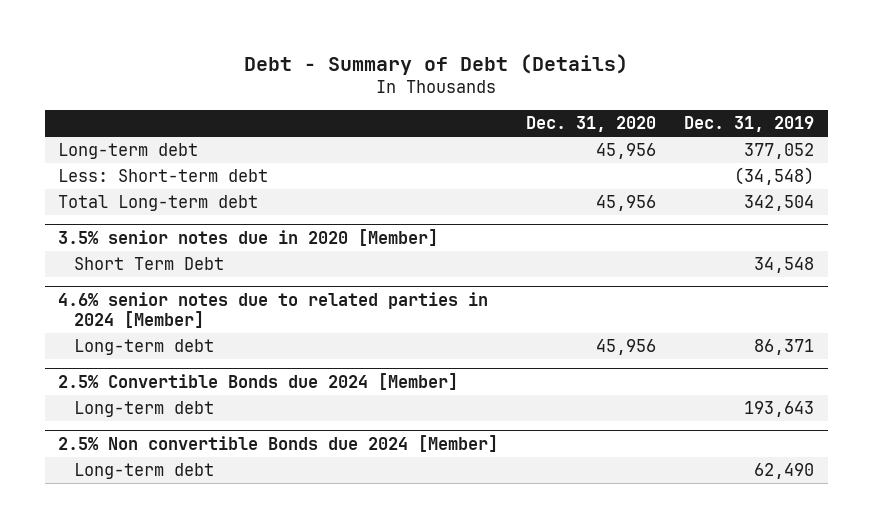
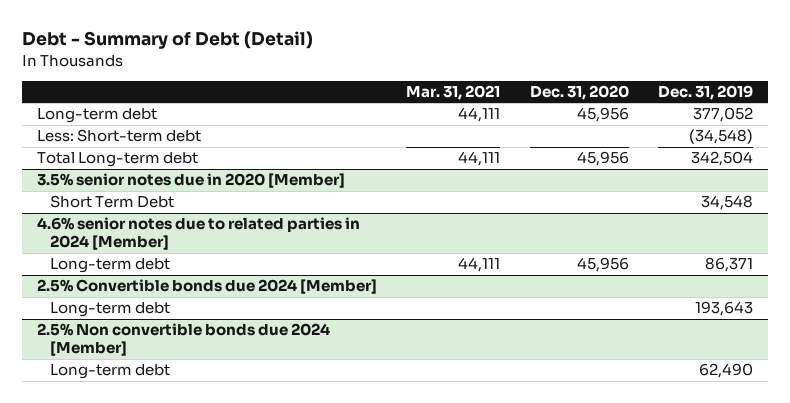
- Debt - Summary of Debt (Details)
+ Debt - Summary of Debt (Detail)
- | Dec. 31, 2020 | Dec. 31, 2019
+ | Mar. 31, 2021 | Dec. 31, 2020 | Dec. 31, 2019
- 2.5% Convertible Bonds due 2024 [Member]
+ 2.5% Convertible bonds due 2024 [Member]
- 2.5% Non convertible Bonds due 2024 [Member]
+ 2.5% Non convertible bonds due 2024 [Member]

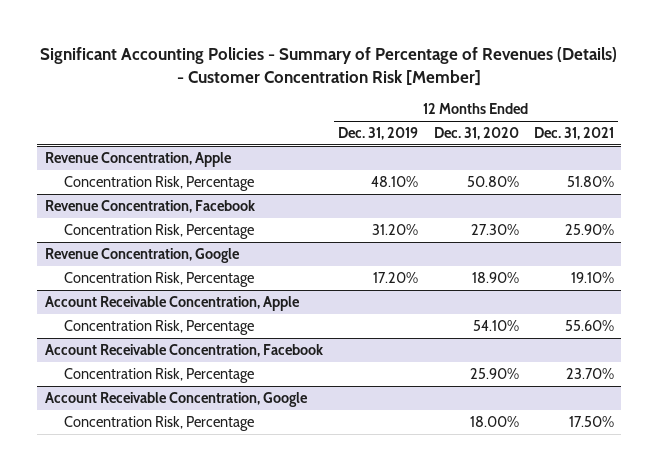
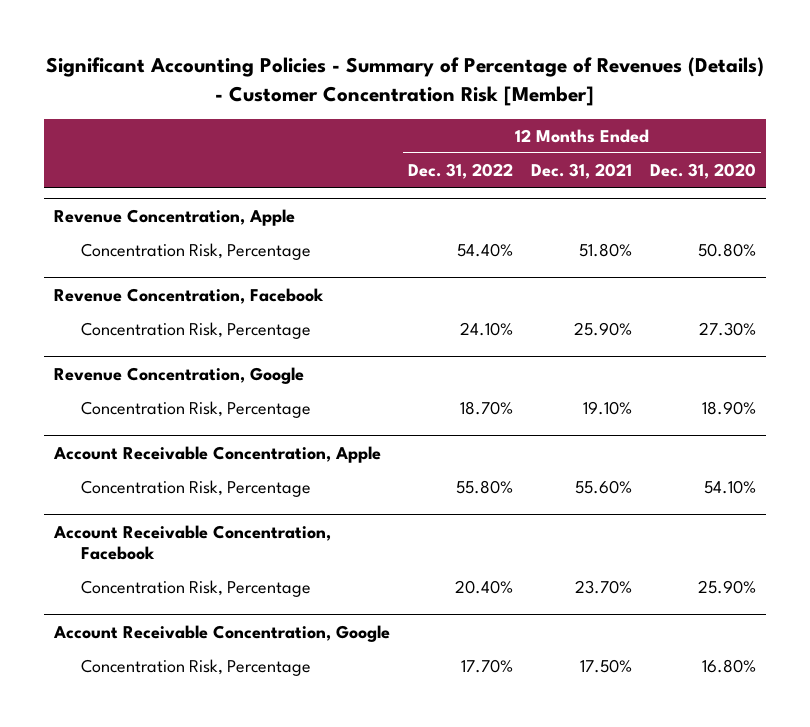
- | 12 Months Ended Dec. 31, 2019 | 12 Months Ended Dec. 31, 2020 | 12 Months Ended Dec. 31, 2021
+ | 12 Months Ended Dec. 31, 2022 | 12 Months Ended Dec. 31, 2021 | 12 Months Ended Dec. 31, 2020
@ Account Receivable Concentration, Google
- Concentration Risk, Percentage | | 18.00% | 17.50%
+ Concentration Risk, Percentage | 17.70% | 17.50% | 16.80%

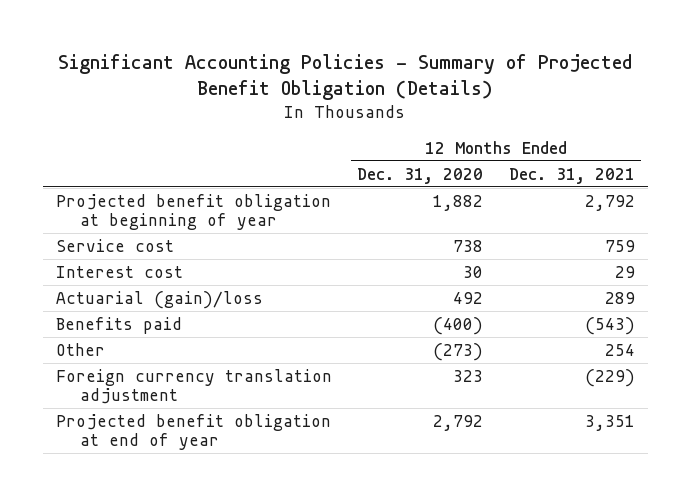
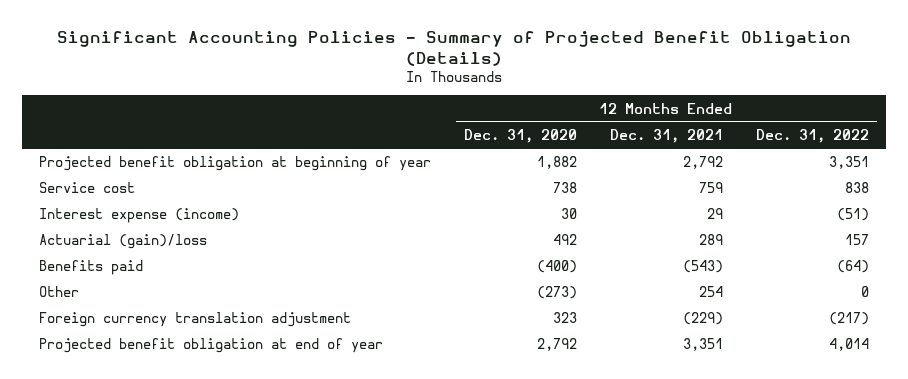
- | 12 Months Ended Dec. 31, 2020 | 12 Months Ended Dec. 31, 2021
+ | 12 Months Ended Dec. 31, 2020 | 12 Months Ended Dec. 31, 2021 | 12 Months Ended Dec. 31, 2022
- Interest cost | 30 | 29
+ Interest expense (income) | 30 | 29 | (51)

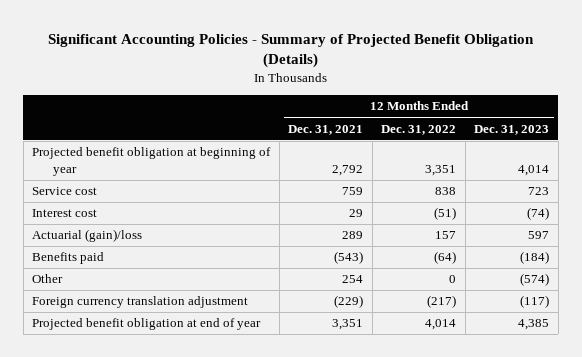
- | 12 Months Ended Dec. 31, 2020 | 12 Months Ended Dec. 31, 2021 | 12 Months Ended Dec. 31, 2022
+ | 12 Months Ended Dec. 31, 2021 | 12 Months Ended Dec. 31, 2022 | 12 Months Ended Dec. 31, 2023
- Interest expense (income) | 30 | 29 | (51)
+ Interest cost | 29 | (51) | (74)

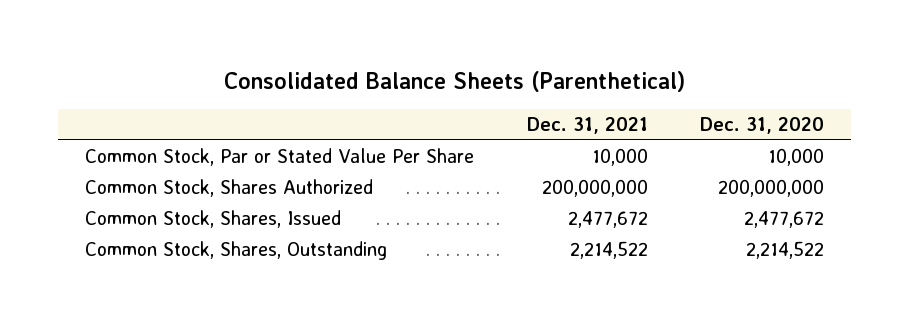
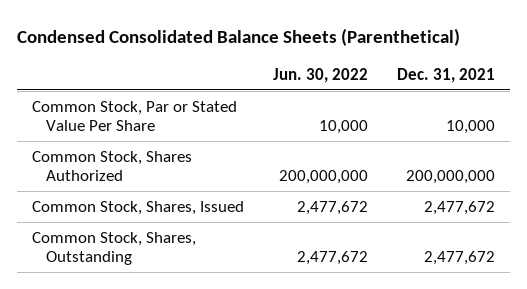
- Consolidated Balance Sheets (Parenthetical)
+ Condensed Consolidated Balance Sheets (Parenthetical)
- | Dec. 31, 2021 | Dec. 31, 2020
+ | Jun. 30, 2022 | Dec. 31, 2021
- Common Stock, Shares, Outstanding | 2,214,522 | 2,214,522
+ Common Stock, Shares, Outstanding | 2,477,672 | 2,477,672

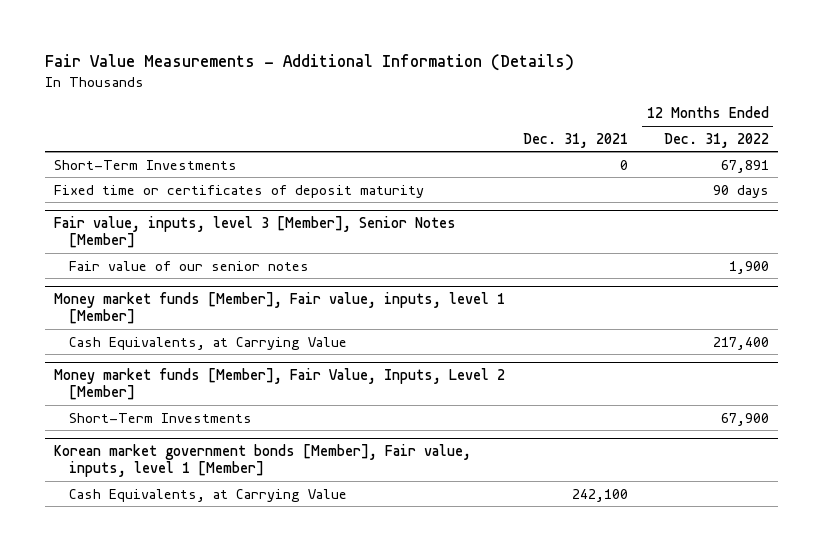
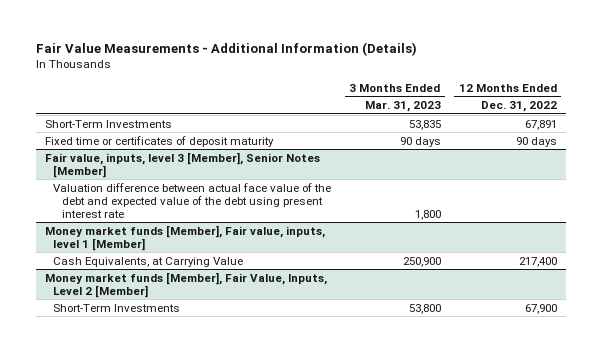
- | Dec. 31, 2021 | 12 Months Ended Dec. 31, 2022
+ | 3 Months Ended Mar. 31, 2023 | 12 Months Ended Dec. 31, 2022
@ Fair value, inputs, level 3 [Member], Senior Notes [Member]
- Fair value of our senior notes | | 1,900
+ Valuation difference between actual face value of the debt and expected value of the debt using present interest rate | 1,800 |
- Korean market government bonds [Member], Fair value, inputs, level 1 [Member]
- Cash Equivalents, at Carrying Value | 242,100 |

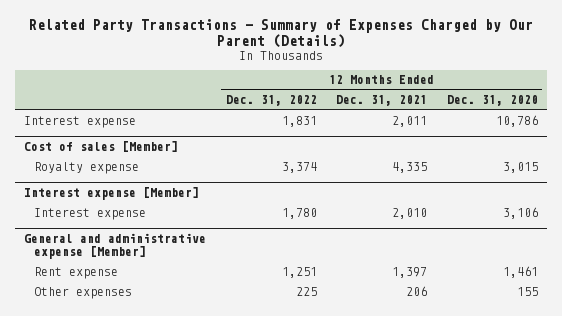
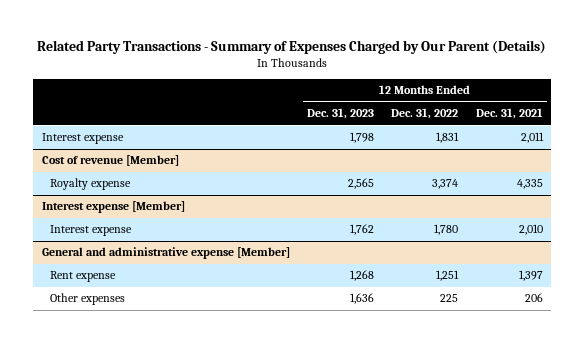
- | 12 Months Ended Dec. 31, 2022 | 12 Months Ended Dec. 31, 2021 | 12 Months Ended Dec. 31, 2020
+ | 12 Months Ended Dec. 31, 2023 | 12 Months Ended Dec. 31, 2022 | 12 Months Ended Dec. 31, 2021
- Cost of sales [Member]
+ Cost of revenue [Member]

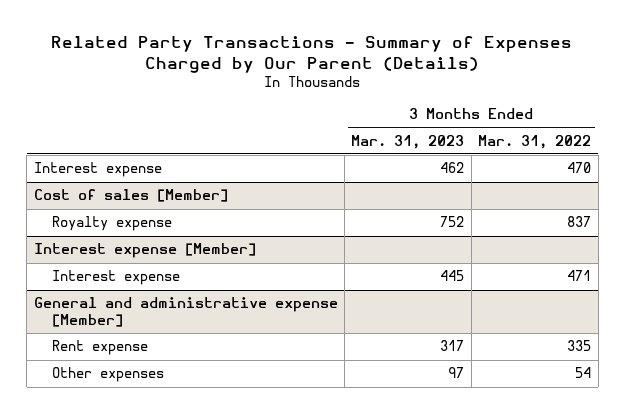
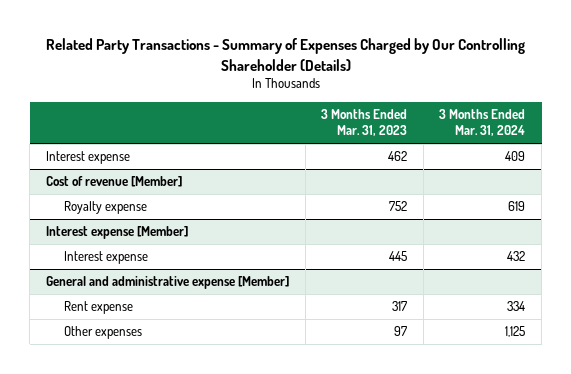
- Related Party Transactions - Summary of Expenses Charged by Our Parent (Details)
+ Related Party Transactions - Summary of Expenses Charged by Our Controlling Shareholder (Details)
- | 3 Months Ended Mar. 31, 2023 | 3 Months Ended Mar. 31, 2022
+ | 3 Months Ended Mar. 31, 2023 | 3 Months Ended Mar. 31, 2024
- Cost of sales [Member]
+ Cost of revenue [Member]

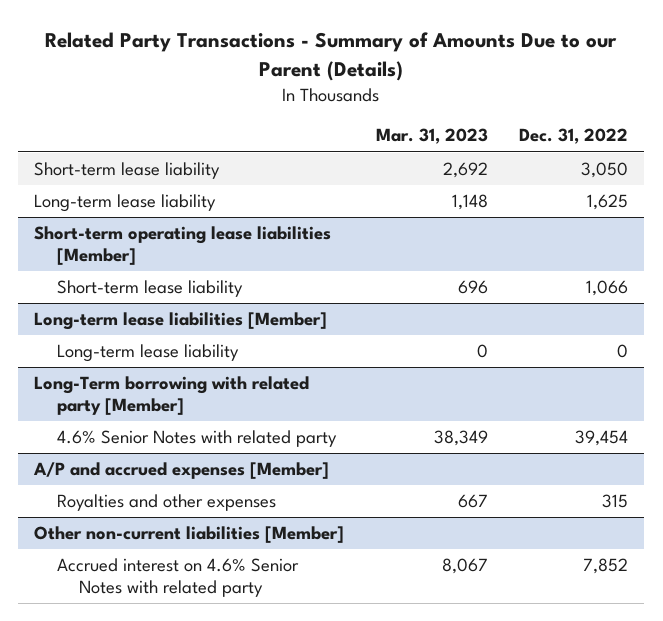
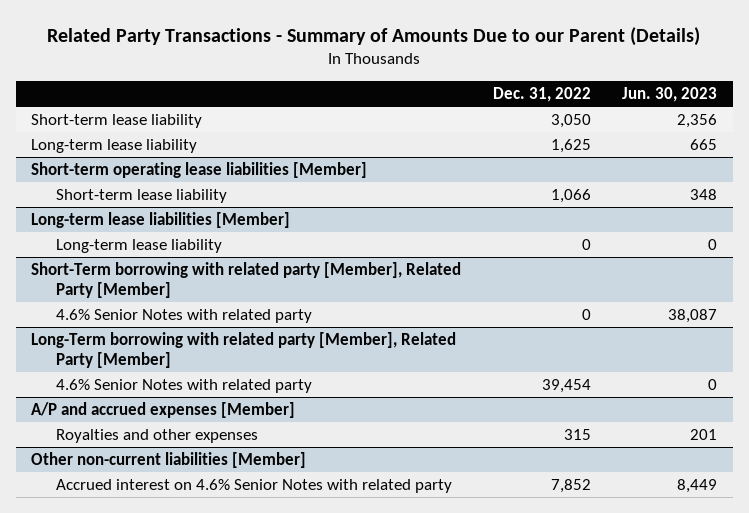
- | Mar. 31, 2023 | Dec. 31, 2022
+ | Dec. 31, 2022 | Jun. 30, 2023
- Long-Term borrowing with related party [Member]
+ Short-Term borrowing with related party [Member], Related Party [Member]
+ 4.6% Senior Notes with related party | 0 | 38,087
+ Long-Term borrowing with related party [Member], Related Party [Member]

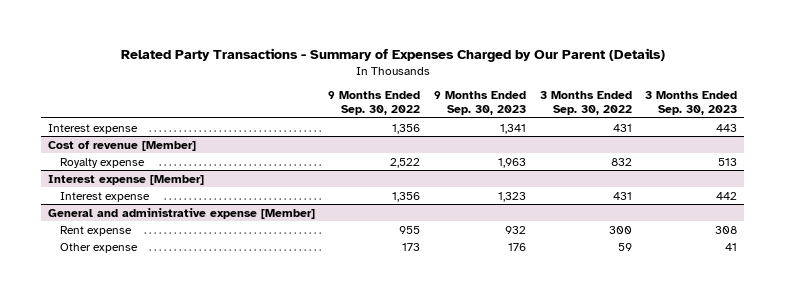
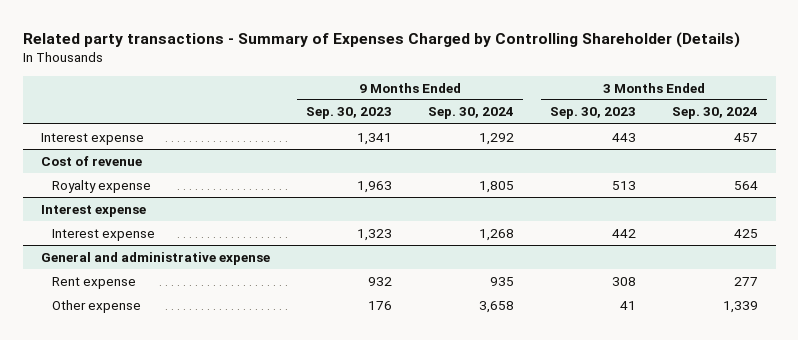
- Related Party Transactions - Summary of Expenses Charged by Our Parent (Details)
+ Related party transactions - Summary of Expenses Charged by Controlling Shareholder (Details)
- | 9 Months Ended Sep. 30, 2022 | 9 Months Ended Sep. 30, 2023 | 3 Months Ended Sep. 30, 2022 | 3 Months Ended Sep. 30, 2023
+ | 9 Months Ended Sep. 30, 2023 | 9 Months Ended Sep. 30, 2024 | 3 Months Ended Sep. 30, 2023 | 3 Months Ended Sep. 30, 2024
- Cost of revenue [Member]
+ Cost of revenue
- Interest expense [Member]
+ Interest expense
- General and administrative expense [Member]
+ General and administrative expense

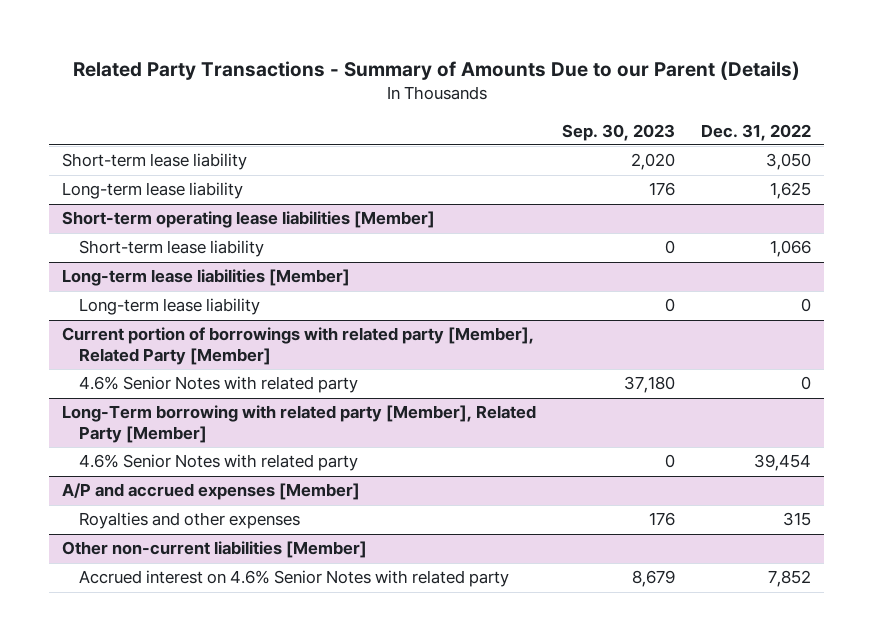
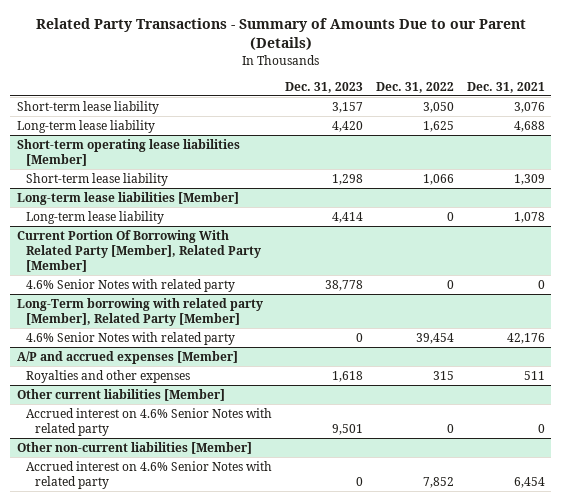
- | Sep. 30, 2023 | Dec. 31, 2022
+ | Dec. 31, 2023 | Dec. 31, 2022 | Dec. 31, 2021
- Current portion of borrowings with related party [Member], Related Party [Member]
+ Current Portion Of Borrowing With Related Party [Member], Related Party [Member]
+ Other current liabilities [Member]
+ Accrued interest on 4.6% Senior Notes with related party | 9,501 | 0 | 0

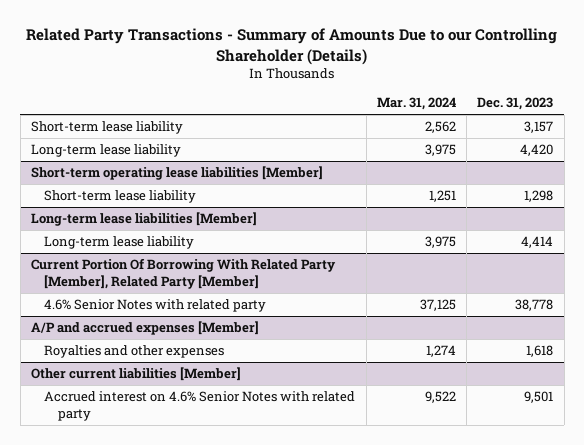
- Related Party Transactions - Summary of Amounts Due to our Parent (Details)
+ Related Party Transactions - Summary of Amounts Due to our Controlling Shareholder (Details)
- | Dec. 31, 2023 | Dec. 31, 2022 | Dec. 31, 2021
+ | Mar. 31, 2024 | Dec. 31, 2023
- Long-Term borrowing with related party [Member], Related Party [Member]
- 4.6% Senior Notes with related party | 0 | 39,454 | 42,176
- Other non-current liabilities [Member]
- Accrued interest on 4.6% Senior Notes with related party | 0 | 7,852 | 6,454

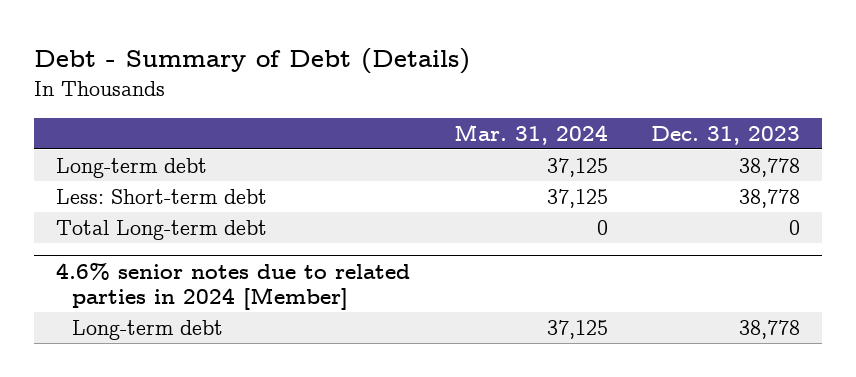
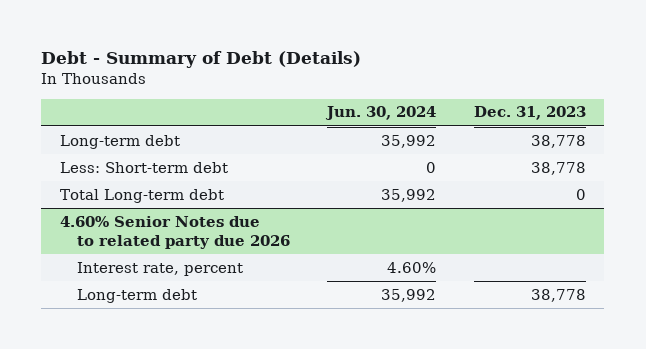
- | Mar. 31, 2024 | Dec. 31, 2023
+ | Jun. 30, 2024 | Dec. 31, 2023
- 4.6% senior notes due to related parties in 2024 [Member]
+ 4.60% Senior Notes due to related party due 2026
+ Interest rate, percent | 4.60% |

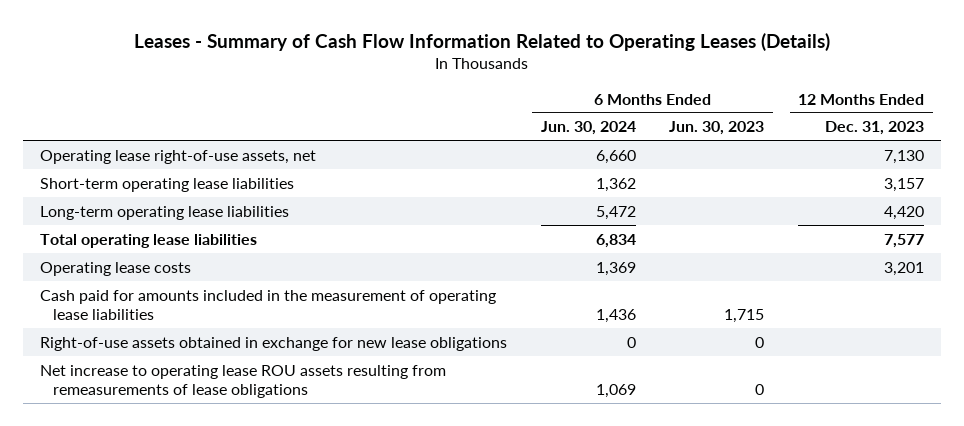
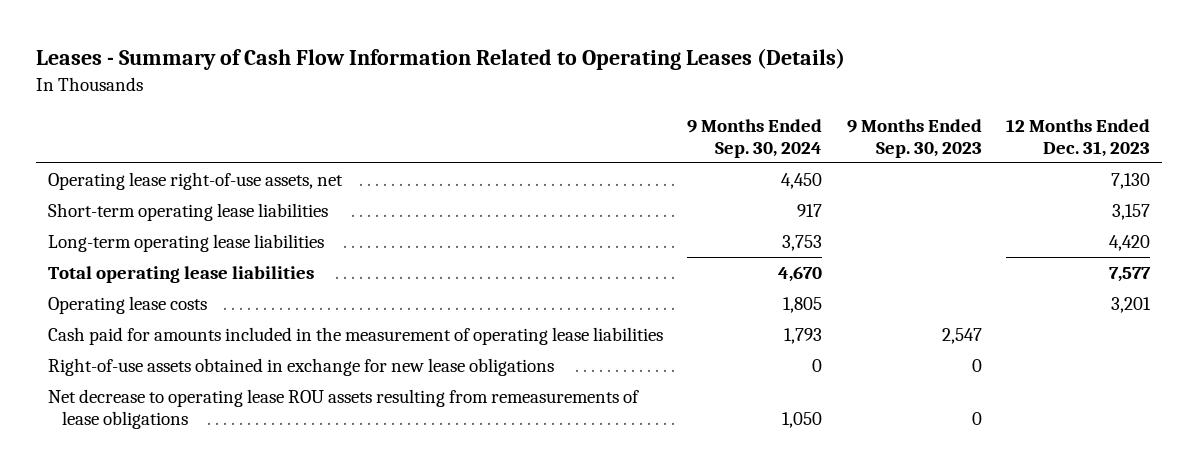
- | 6 Months Ended Jun. 30, 2024 | 6 Months Ended Jun. 30, 2023 | 12 Months Ended Dec. 31, 2023
+ | 9 Months Ended Sep. 30, 2024 | 9 Months Ended Sep. 30, 2023 | 12 Months Ended Dec. 31, 2023
- Net increase to operating lease ROU assets resulting from remeasurements of lease obligations | 1,069 | 0 |
+ Net decrease to operating lease ROU assets resulting from remeasurements of lease obligations | 1,050 | 0 |

